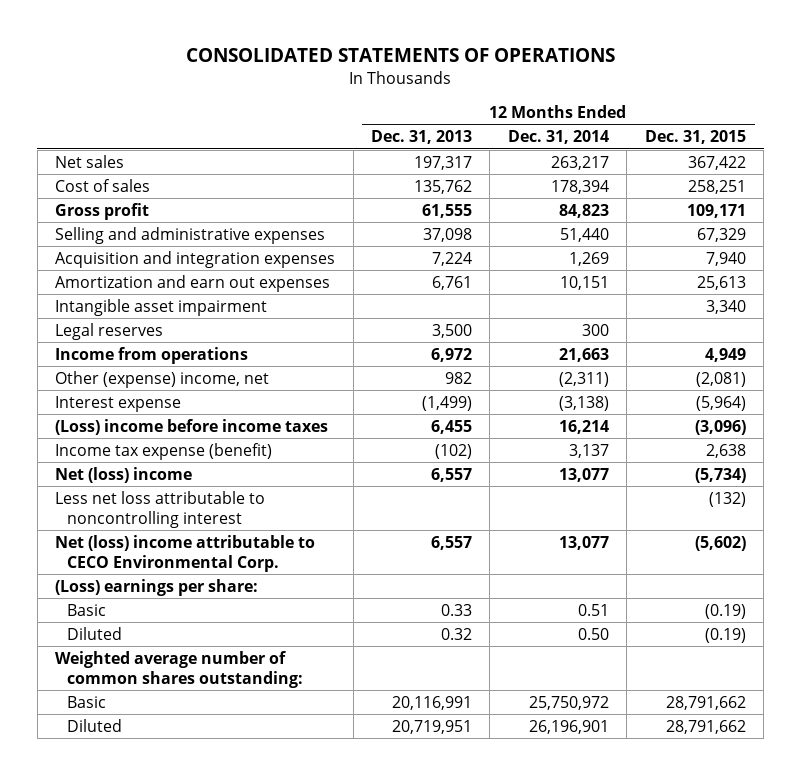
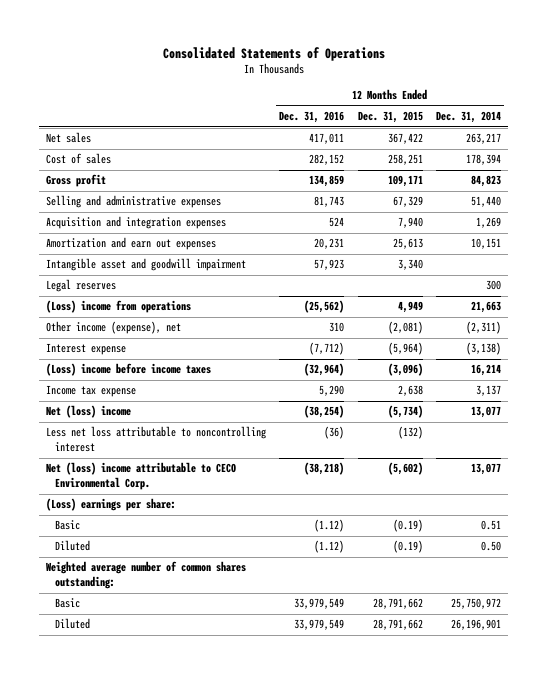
- CONSOLIDATED STATEMENTS OF OPERATIONS
+ Consolidated Statements of Operations
- | 12 Months Ended Dec. 31, 2013 | 12 Months Ended Dec. 31, 2014 | 12 Months Ended Dec. 31, 2015
+ | 12 Months Ended Dec. 31, 2016 | 12 Months Ended Dec. 31, 2015 | 12 Months Ended Dec. 31, 2014
- Intangible asset impairment | | | 3,340
+ Intangible asset and goodwill impairment | 57,923 | 3,340 |
- Income from operations | 6,972 | 21,663 | 4,949
- Other (expense) income, net | 982 | (2,311) | (2,081)
+ (Loss) income from operations | (25,562) | 4,949 | 21,663
+ Other income (expense), net | 310 | (2,081) | (2,311)
- Income tax expense (benefit) | (102) | 3,137 | 2,638
+ Income tax expense | 5,290 | 2,638 | 3,137

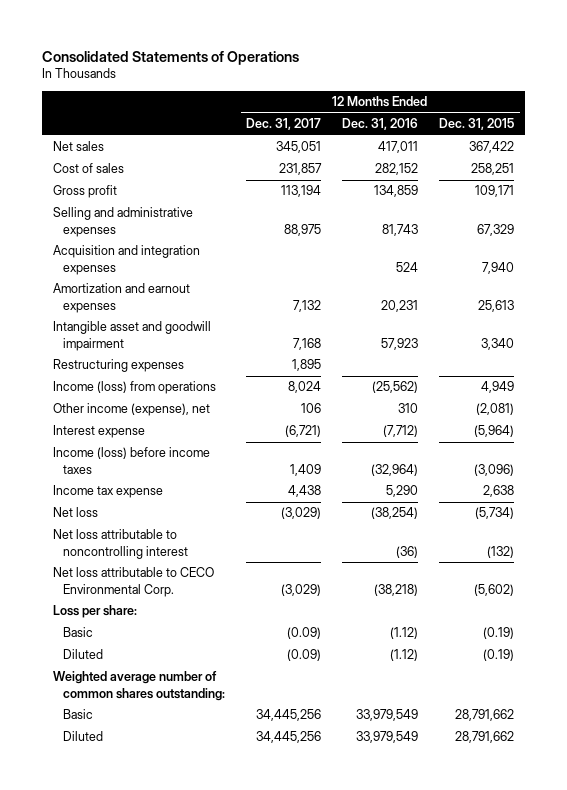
- | 12 Months Ended Dec. 31, 2016 | 12 Months Ended Dec. 31, 2015 | 12 Months Ended Dec. 31, 2014
+ | 12 Months Ended Dec. 31, 2017 | 12 Months Ended Dec. 31, 2016 | 12 Months Ended Dec. 31, 2015
- Amortization and earn out expenses | 20,231 | 25,613 | 10,151
+ Amortization and earnout expenses | 7,132 | 20,231 | 25,613
- Legal reserves | | | 300
- (Loss) income from operations | (25,562) | 4,949 | 21,663
+ Restructuring expenses | 1,895 | |
+ Income (loss) from operations | 8,024 | (25,562) | 4,949
- (Loss) income before income taxes | (32,964) | (3,096) | 16,214
+ Income (loss) before income taxes | 1,409 | (32,964) | (3,096)
- Net (loss) income | (38,254) | (5,734) | 13,077
- Less net loss attributable to noncontrolling interest | (36) | (132) |
- Net (loss) income attributable to CECO Environmental Corp. | (38,218) | (5,602) | 13,077
- (Loss) earnings per share:
+ Net loss | (3,029) | (38,254) | (5,734)
+ Net loss attributable to noncontrolling interest | | (36) | (132)
+ Net loss attributable to CECO Environmental Corp. | (3,029) | (38,218) | (5,602)
+ Loss per share:

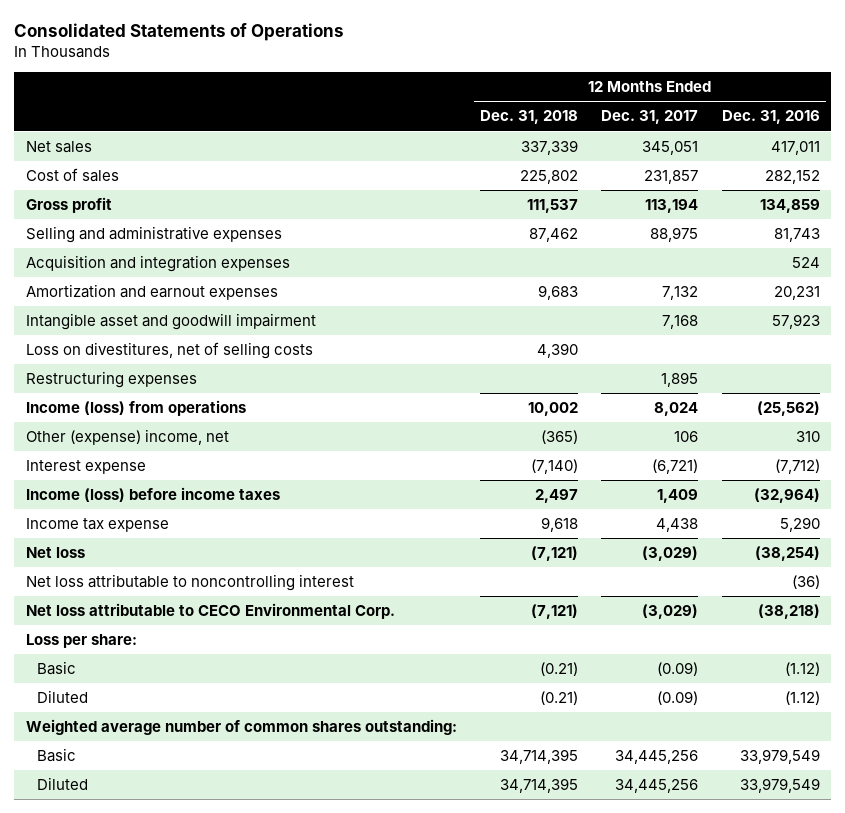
- | 12 Months Ended Dec. 31, 2017 | 12 Months Ended Dec. 31, 2016 | 12 Months Ended Dec. 31, 2015
+ | 12 Months Ended Dec. 31, 2018 | 12 Months Ended Dec. 31, 2017 | 12 Months Ended Dec. 31, 2016
+ Loss on divestitures, net of selling costs | 4,390 | |
- Other income (expense), net | 106 | 310 | (2,081)
+ Other (expense) income, net | (365) | 106 | 310

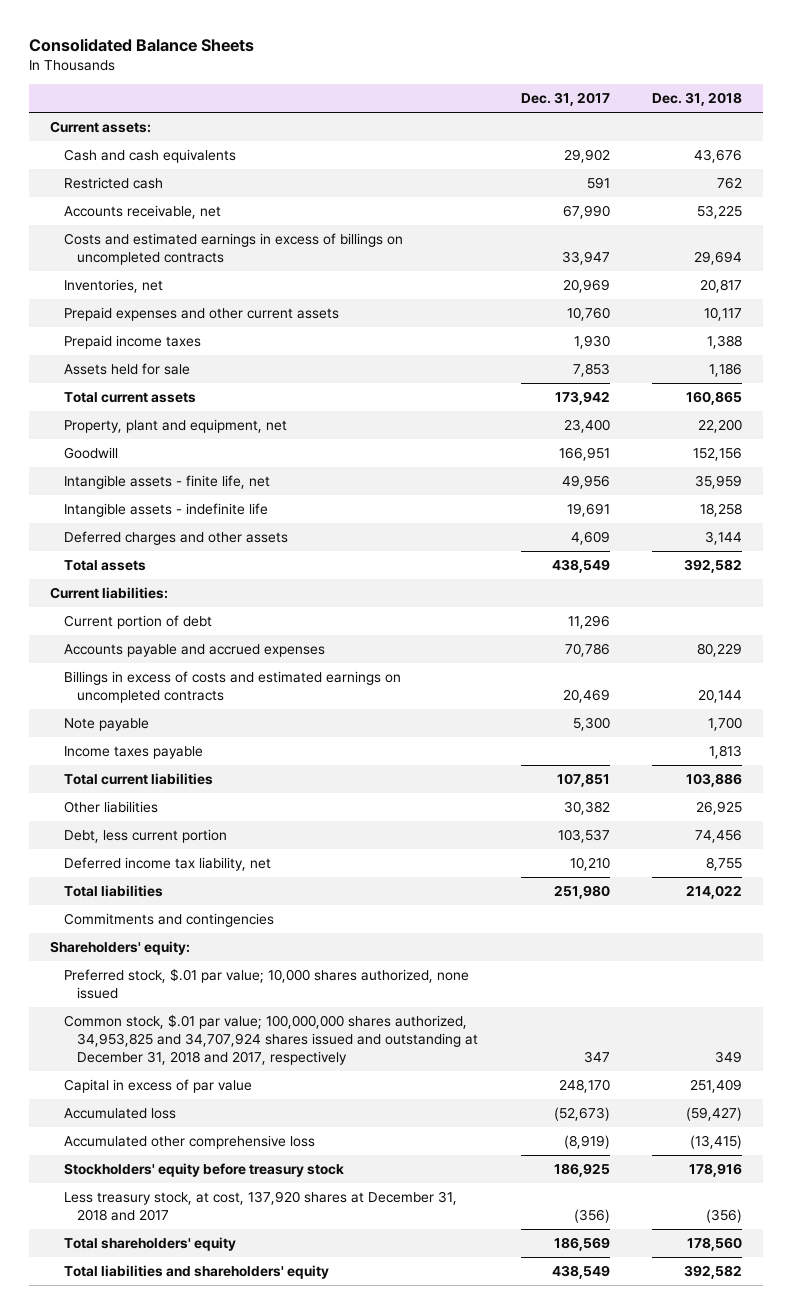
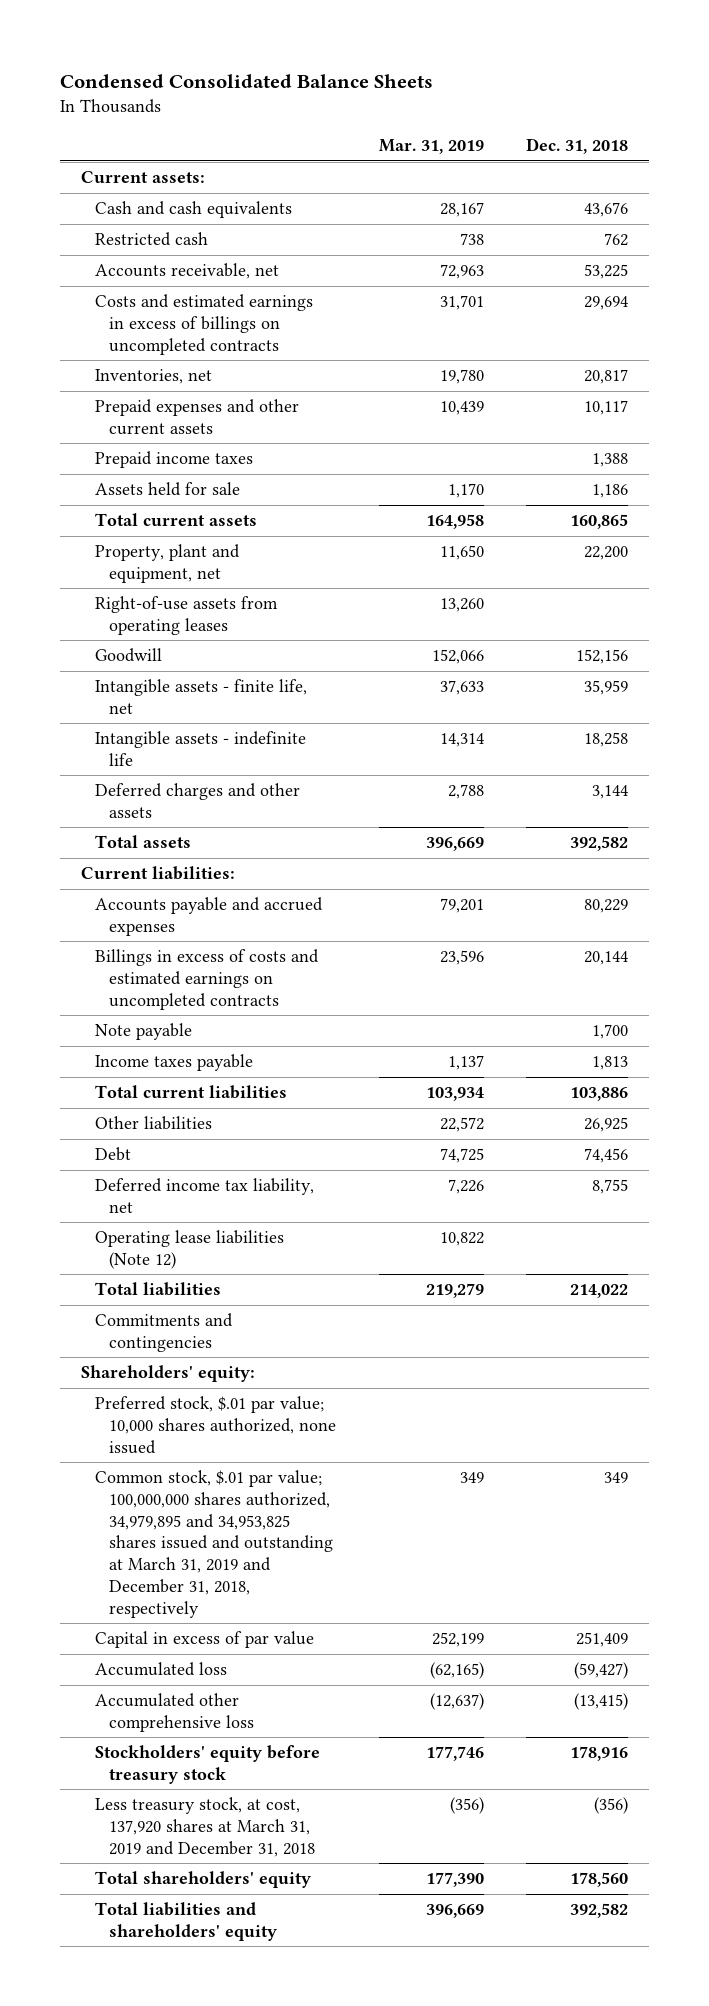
- Consolidated Balance Sheets
+ Condensed Consolidated Balance Sheets
- | Dec. 31, 2017 | Dec. 31, 2018
+ | Mar. 31, 2019 | Dec. 31, 2018
+ Right-of-use assets from operating leases | 13,260 |
- Current portion of debt | 11,296 |
- Debt, less current portion | 103,537 | 74,456
+ Debt | 74,725 | 74,456
+ Operating lease liabilities (Note 12) | 10,822 |
- Common stock, $.01 par value; 100,000,000 shares authorized, 34,953,825 and 34,707,924 shares issued and outstanding at December 31, 2018 and 2017, respectively | 347 | 349
+ Common stock, $.01 par value; 100,000,000 shares authorized, 34,979,895 and 34,953,825 shares issued and outstanding at March 31, 2019 and December 31, 2018, respectively | 349 | 349
- Less treasury stock, at cost, 137,920 shares at December 31, 2018 and 2017 | (356) | (356)
+ Less treasury stock, at cost, 137,920 shares at March 31, 2019 and December 31, 2018 | (356) | (356)

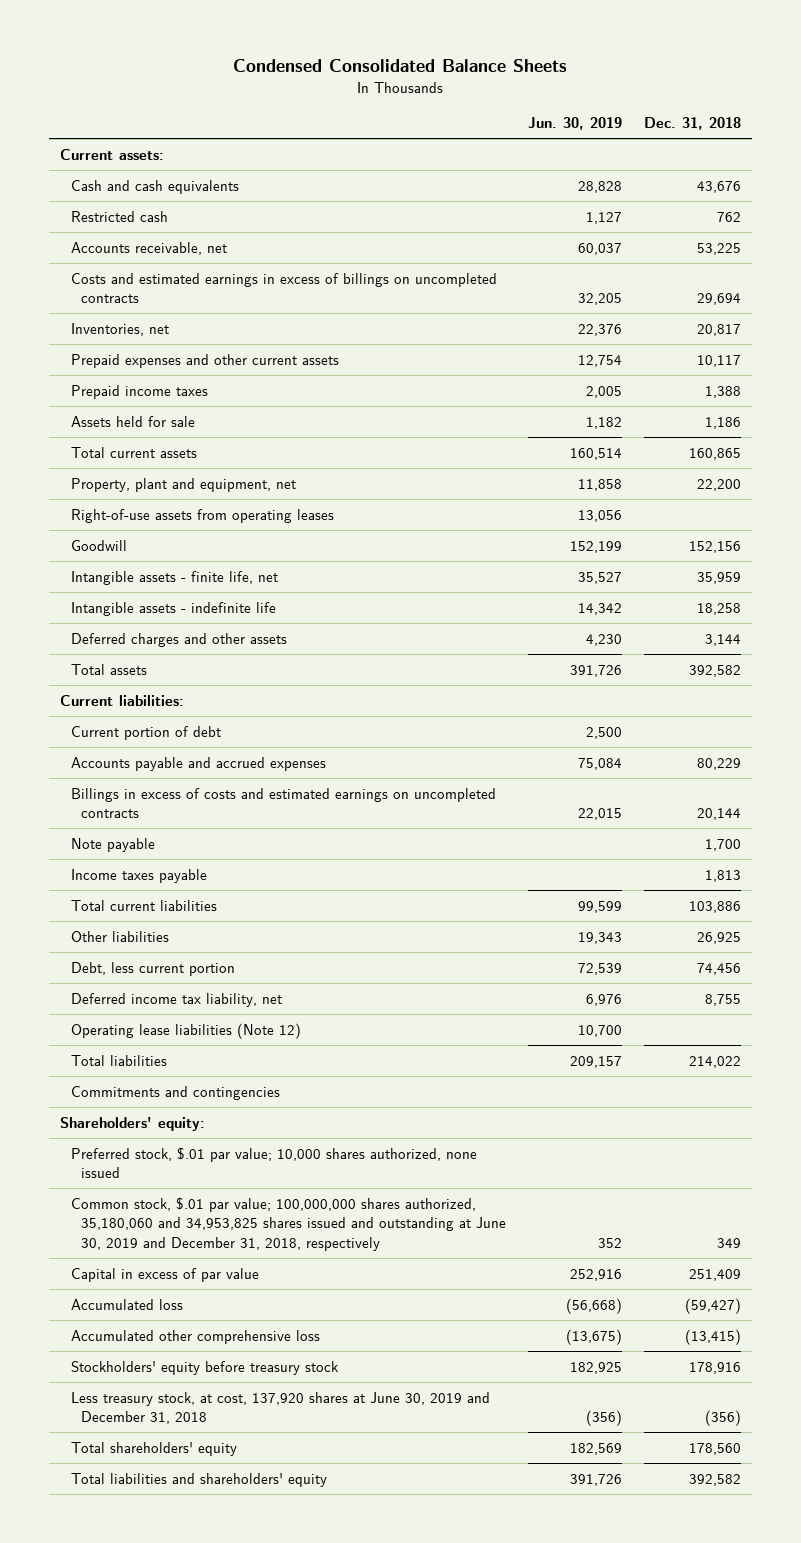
- | Mar. 31, 2019 | Dec. 31, 2018
+ | Jun. 30, 2019 | Dec. 31, 2018
+ Current portion of debt | 2,500 |
- Debt | 74,725 | 74,456
+ Debt, less current portion | 72,539 | 74,456
- Common stock, $.01 par value; 100,000,000 shares authorized, 34,979,895 and 34,953,825 shares issued and outstanding at March 31, 2019 and December 31, 2018, respectively | 349 | 349
+ Common stock, $.01 par value; 100,000,000 shares authorized, 35,180,060 and 34,953,825 shares issued and outstanding at June 30, 2019 and December 31, 2018, respectively | 352 | 349
- Less treasury stock, at cost, 137,920 shares at March 31, 2019 and December 31, 2018 | (356) | (356)
+ Less treasury stock, at cost, 137,920 shares at June 30, 2019 and December 31, 2018 | (356) | (356)

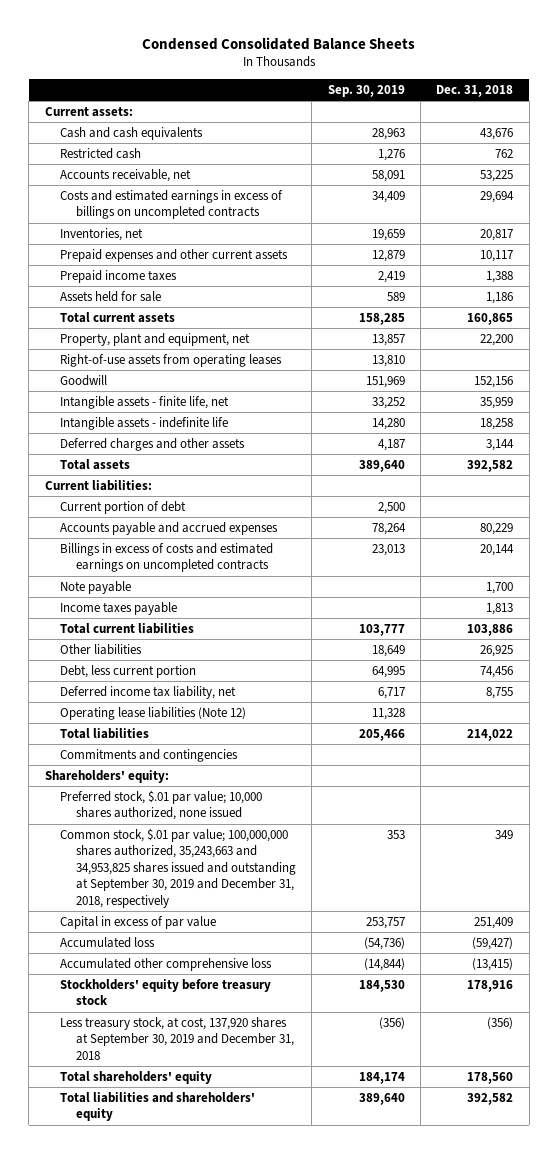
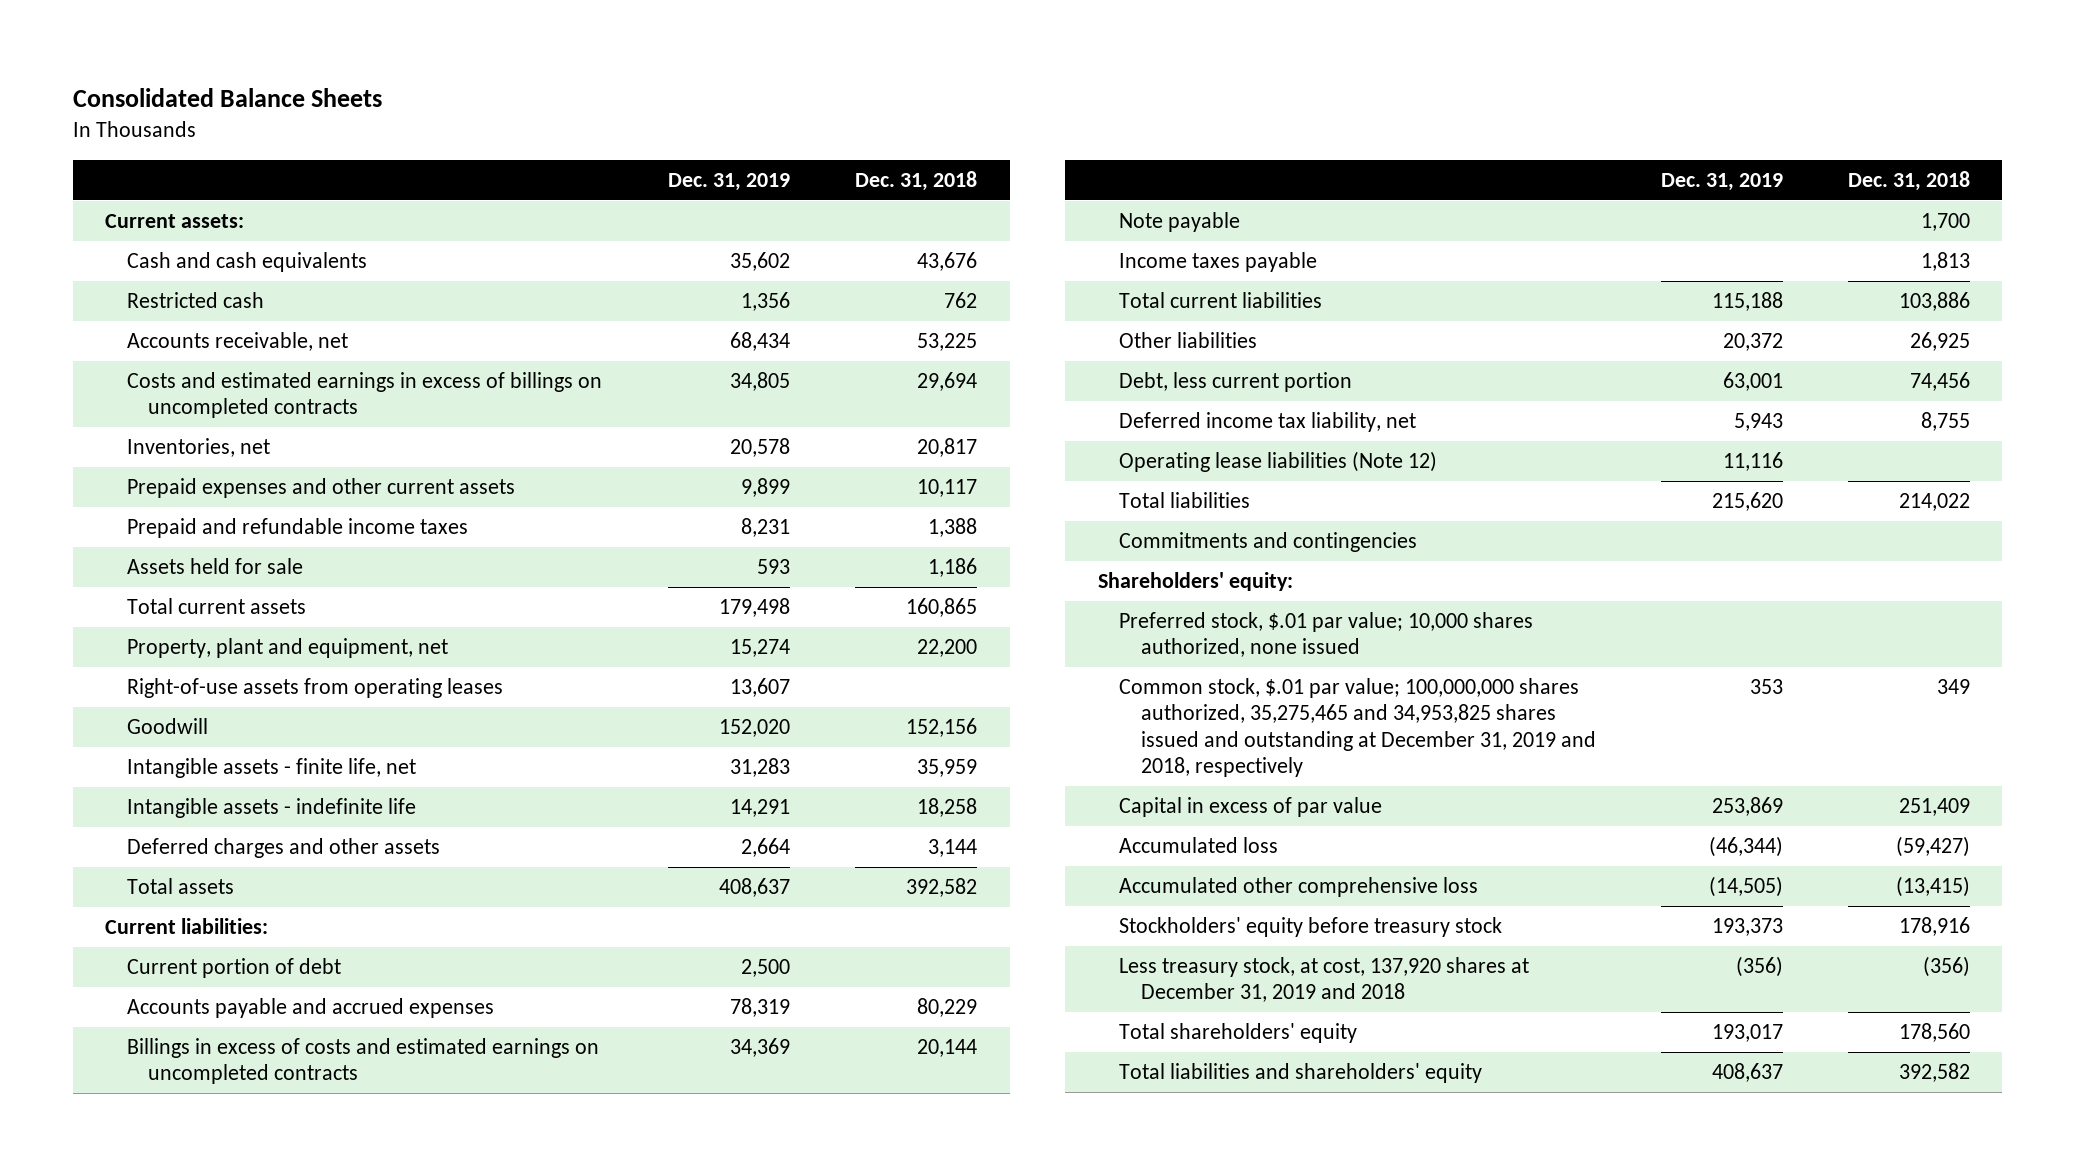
- Condensed Consolidated Balance Sheets
+ Consolidated Balance Sheets
- | Sep. 30, 2019 | Dec. 31, 2018
+ | Dec. 31, 2019 | Dec. 31, 2018
- Prepaid income taxes | 2,419 | 1,388
+ Prepaid and refundable income taxes | 8,231 | 1,388
- Common stock, $.01 par value; 100,000,000 shares authorized, 35,243,663 and 34,953,825 shares issued and outstanding at September 30, 2019 and December 31, 2018, respectively | 353 | 349
+ Common stock, $.01 par value; 100,000,000 shares authorized, 35,275,465 and 34,953,825 shares issued and outstanding at December 31, 2019 and 2018, respectively | 353 | 349
- Less treasury stock, at cost, 137,920 shares at September 30, 2019 and December 31, 2018 | (356) | (356)
+ Less treasury stock, at cost, 137,920 shares at December 31, 2019 and 2018 | (356) | (356)

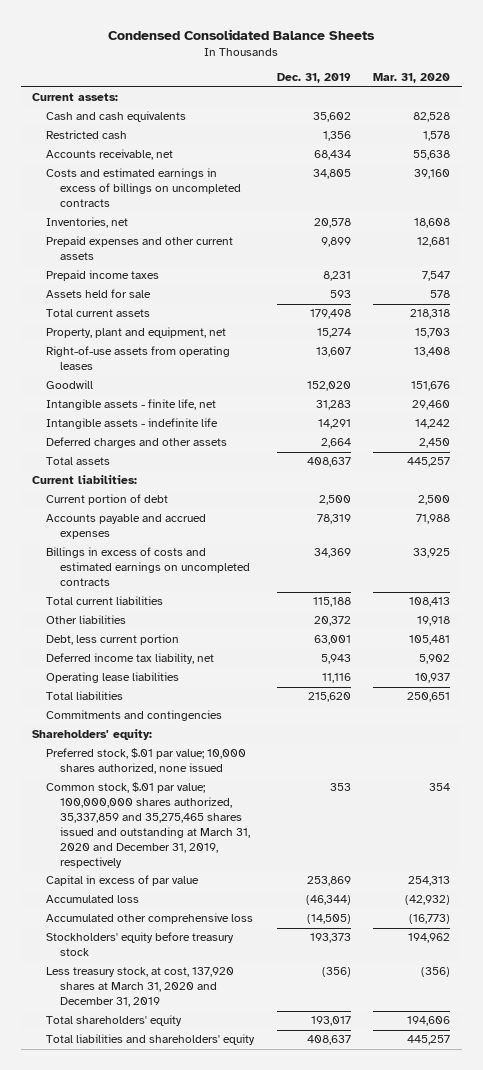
- Consolidated Balance Sheets
+ Condensed Consolidated Balance Sheets
- | Dec. 31, 2019 | Dec. 31, 2018
+ | Dec. 31, 2019 | Mar. 31, 2020
- Prepaid and refundable income taxes | 8,231 | 1,388
+ Prepaid income taxes | 8,231 | 7,547
- Note payable | | 1,700
- Income taxes payable | | 1,813
- Operating lease liabilities (Note 12) | 11,116 |
+ Operating lease liabilities | 11,116 | 10,937
- Common stock, $.01 par value; 100,000,000 shares authorized, 35,275,465 and 34,953,825 shares issued and outstanding at December 31, 2019 and 2018, respectively | 353 | 349
+ Common stock, $.01 par value; 100,000,000 shares authorized, 35,337,859 and 35,275,465 shares issued and outstanding at March 31, 2020 and December 31, 2019, respectively | 353 | 354
- Less treasury stock, at cost, 137,920 shares at December 31, 2019 and 2018 | (356) | (356)
+ Less treasury stock, at cost, 137,920 shares at March 31, 2020 and December 31, 2019 | (356) | (356)

